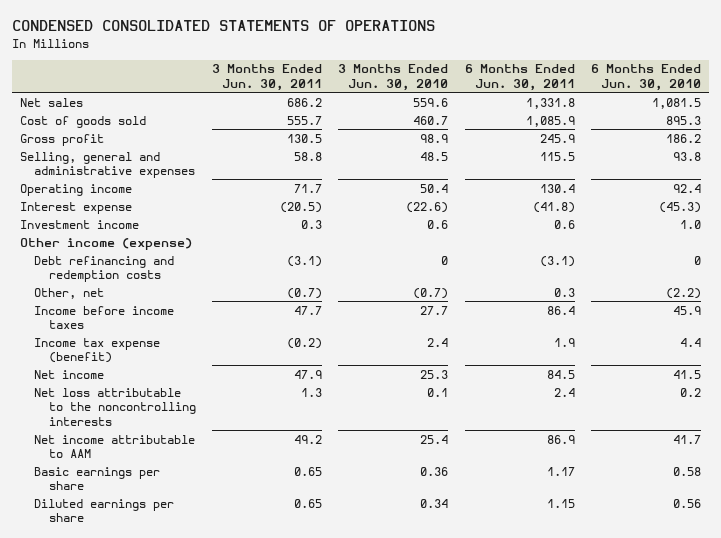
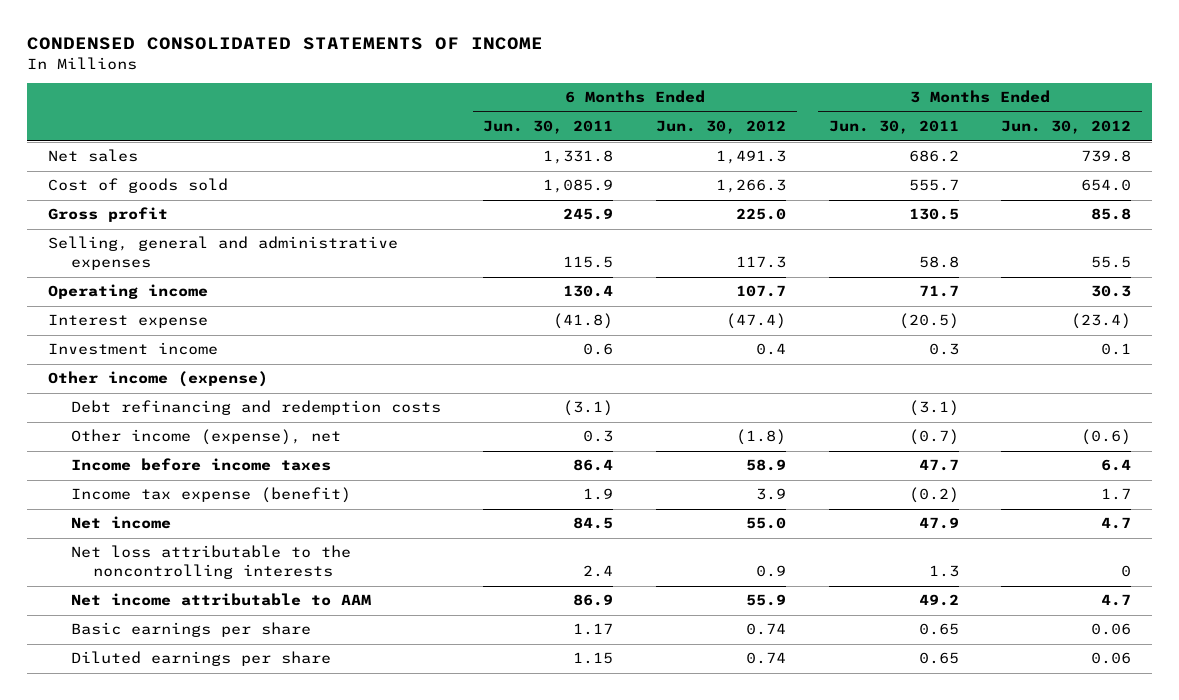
- CONDENSED CONSOLIDATED STATEMENTS OF OPERATIONS
+ CONDENSED CONSOLIDATED STATEMENTS OF INCOME
- | 3 Months Ended Jun. 30, 2011 | 3 Months Ended Jun. 30, 2010 | 6 Months Ended Jun. 30, 2011 | 6 Months Ended Jun. 30, 2010
+ | 6 Months Ended Jun. 30, 2011 | 6 Months Ended Jun. 30, 2012 | 3 Months Ended Jun. 30, 2011 | 3 Months Ended Jun. 30, 2012
- Other, net | (0.7) | (0.7) | 0.3 | (2.2)
+ Other income (expense), net | 0.3 | (1.8) | (0.7) | (0.6)

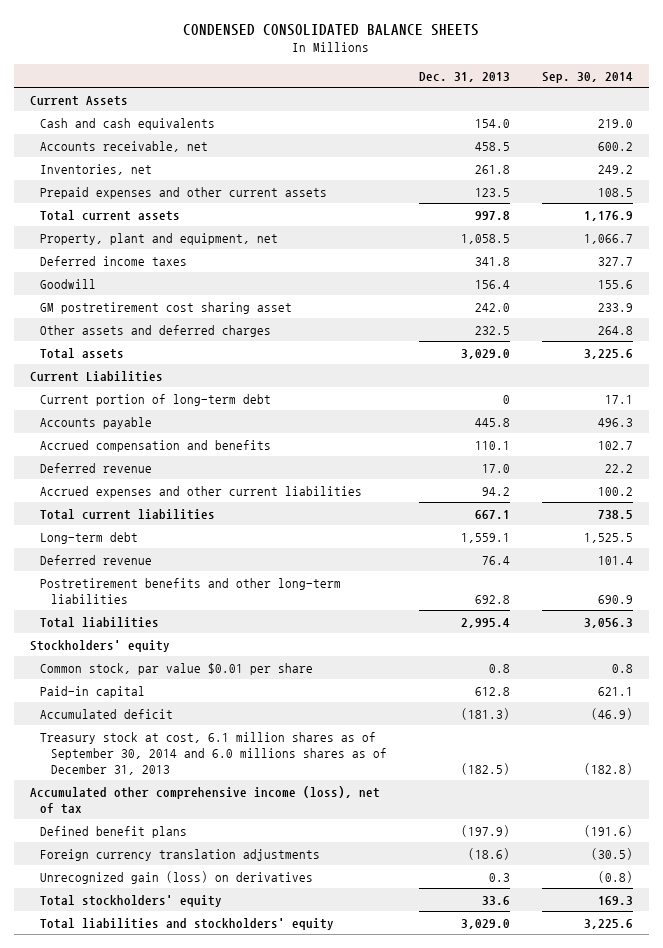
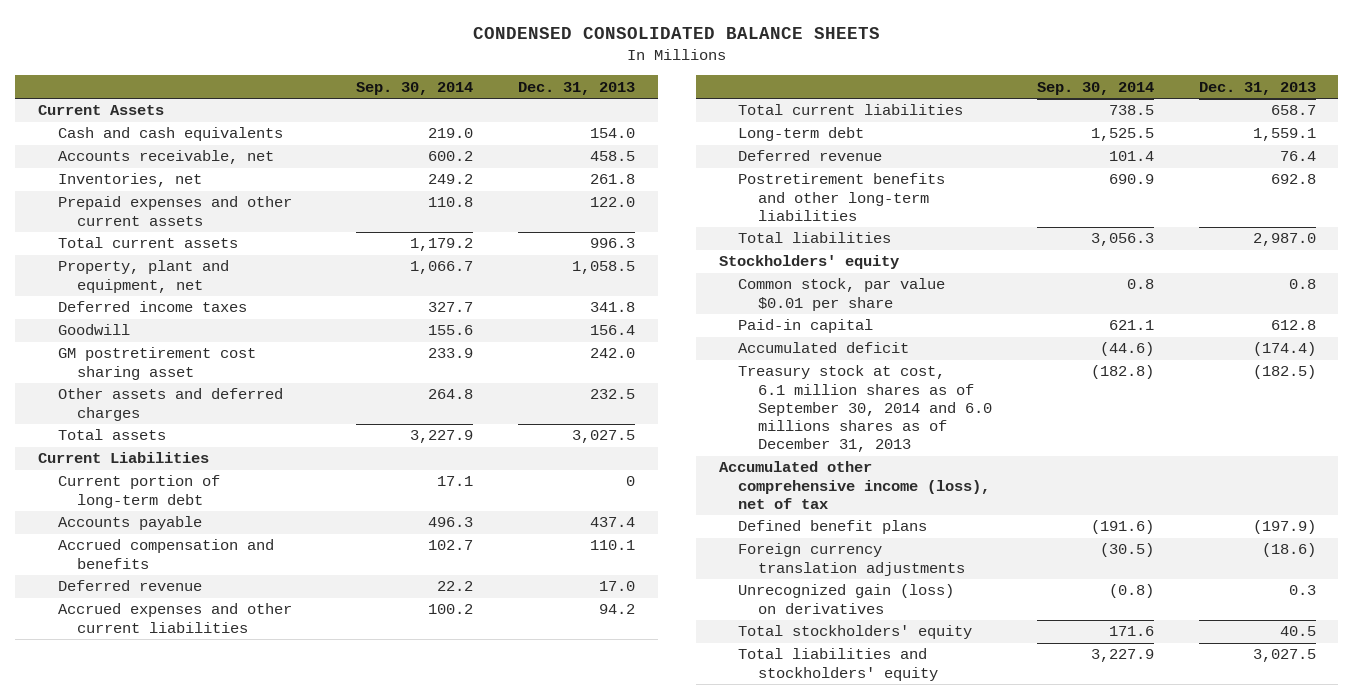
- | Dec. 31, 2013 | Sep. 30, 2014
+ | Sep. 30, 2014 | Dec. 31, 2013
- Prepaid expenses and other current assets | 123.5 | 108.5
- Total current assets | 997.8 | 1,176.9
+ Prepaid expenses and other current assets | 110.8 | 122.0
+ Total current assets | 1,179.2 | 996.3
- Total assets | 3,029.0 | 3,225.6
+ Total assets | 3,227.9 | 3,027.5
- Accounts payable | 445.8 | 496.3
+ Accounts payable | 496.3 | 437.4
- Total current liabilities | 667.1 | 738.5
+ Total current liabilities | 738.5 | 658.7
- Total liabilities | 2,995.4 | 3,056.3
+ Total liabilities | 3,056.3 | 2,987.0
- Accumulated deficit | (181.3) | (46.9)
+ Accumulated deficit | (44.6) | (174.4)
- Total stockholders' equity | 33.6 | 169.3
- Total liabilities and stockholders' equity | 3,029.0 | 3,225.6
+ Total stockholders' equity | 171.6 | 40.5
+ Total liabilities and stockholders' equity | 3,227.9 | 3,027.5

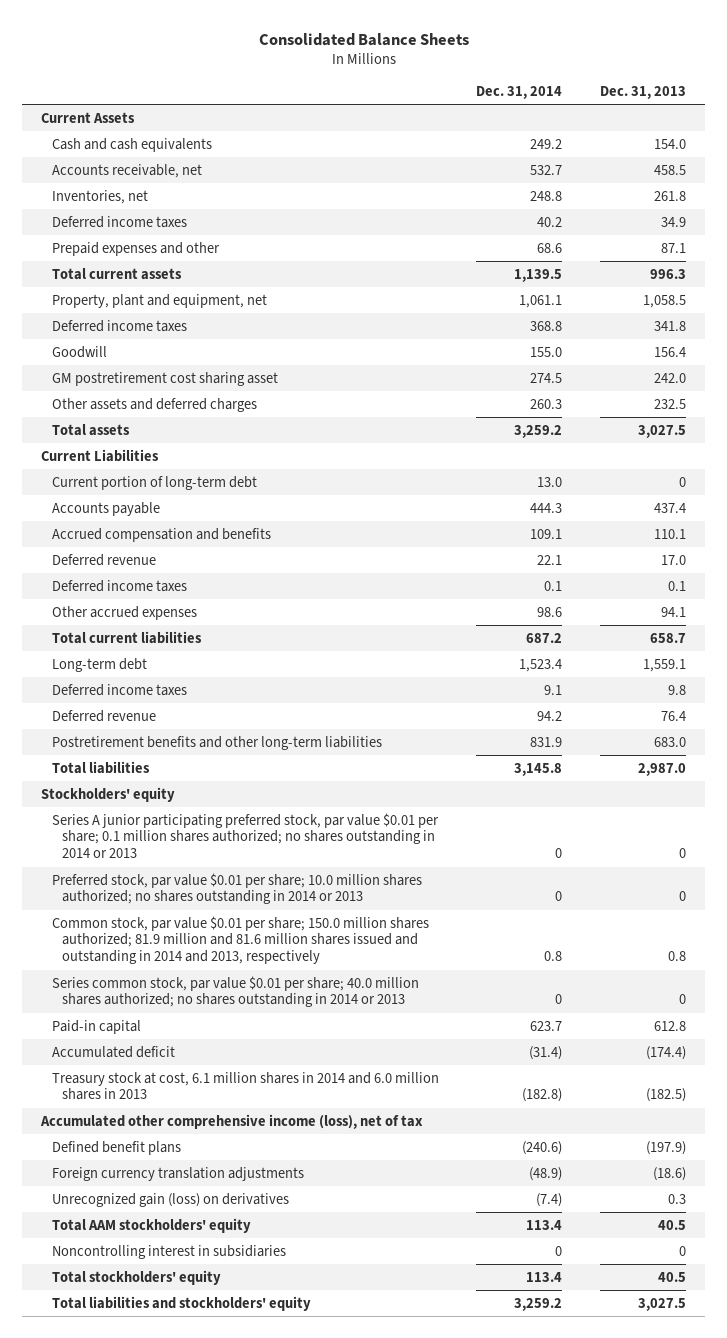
- CONDENSED CONSOLIDATED BALANCE SHEETS
+ Consolidated Balance Sheets
- | Sep. 30, 2014 | Dec. 31, 2013
+ | Dec. 31, 2014 | Dec. 31, 2013
- Prepaid expenses and other current assets | 110.8 | 122.0
+ Deferred income taxes | 40.2 | 34.9
+ Prepaid expenses and other | 68.6 | 87.1
- Accrued expenses and other current liabilities | 100.2 | 94.2
+ Deferred income taxes | 0.1 | 0.1
+ Other accrued expenses | 98.6 | 94.1
+ Deferred income taxes | 9.1 | 9.8
- Postretirement benefits and other long-term liabilities | 690.9 | 692.8
+ Postretirement benefits and other long-term liabilities | 831.9 | 683.0
- Common stock, par value $0.01 per share | 0.8 | 0.8
+ Series A junior participating preferred stock, par value $0.01 per share; 0.1 million shares authorized; no shares outstanding in 2014 or 2013 | 0 | 0
+ Preferred stock, par value $0.01 per share; 10.0 million shares authorized; no shares outstanding in 2014 or 2013 | 0 | 0
+ Common stock, par value $0.01 per share; 150.0 million shares authorized; 81.9 million and 81.6 million shares issued and outstanding in 2014 and 2013, respectively | 0.8 | 0.8
+ Series common stock, par value $0.01 per share; 40.0 million shares authorized; no shares outstanding in 2014 or 2013 | 0 | 0
- Treasury stock at cost, 6.1 million shares as of September 30, 2014 and 6.0 millions shares as of December 31, 2013 | (182.8) | (182.5)
+ Treasury stock at cost, 6.1 million shares in 2014 and 6.0 million shares in 2013 | (182.8) | (182.5)
+ Total AAM stockholders' equity | 113.4 | 40.5
+ Noncontrolling interest in subsidiaries | 0 | 0

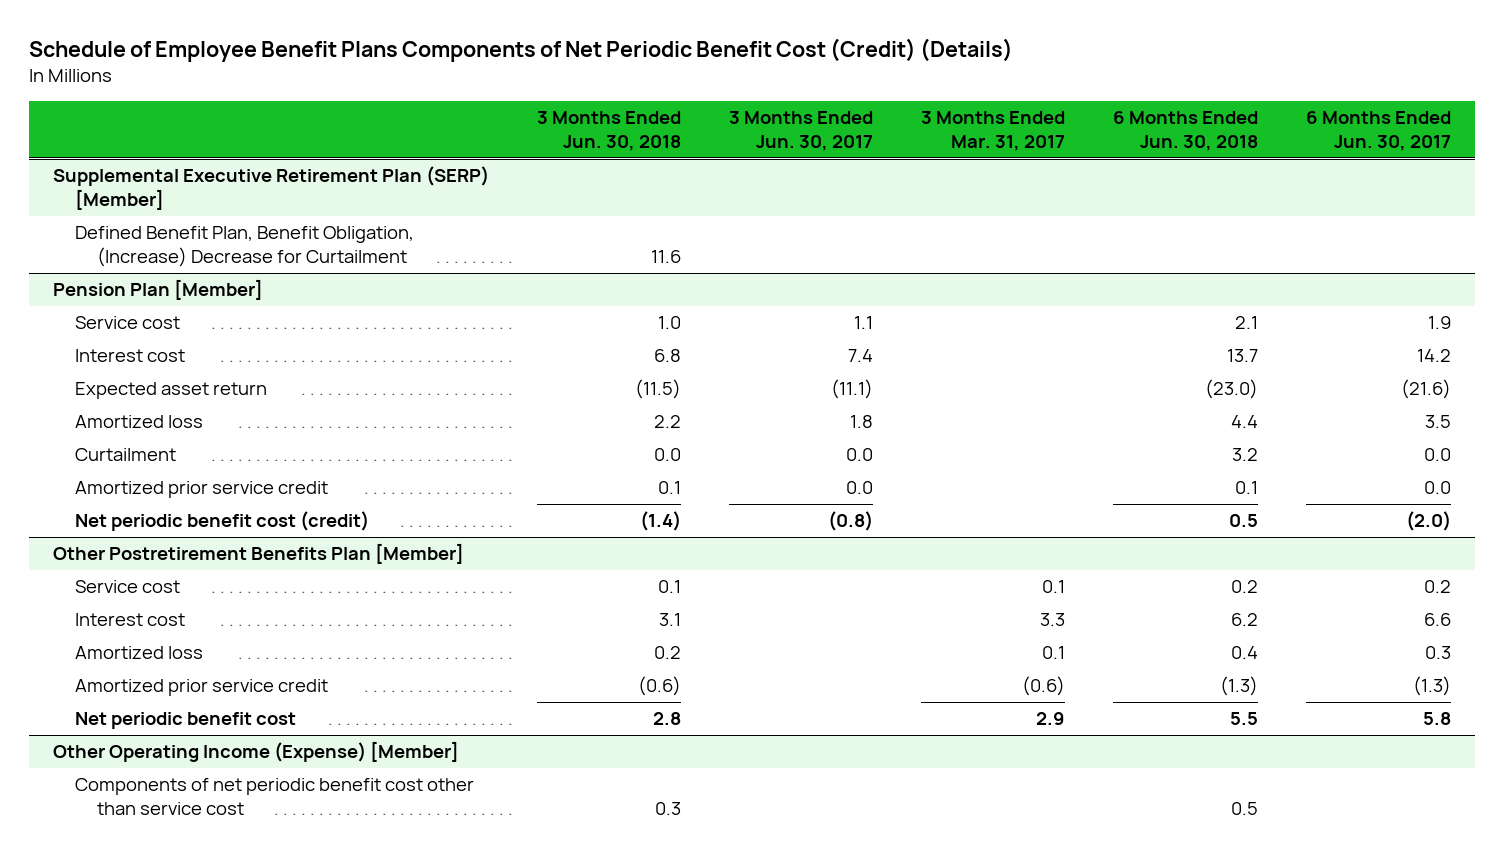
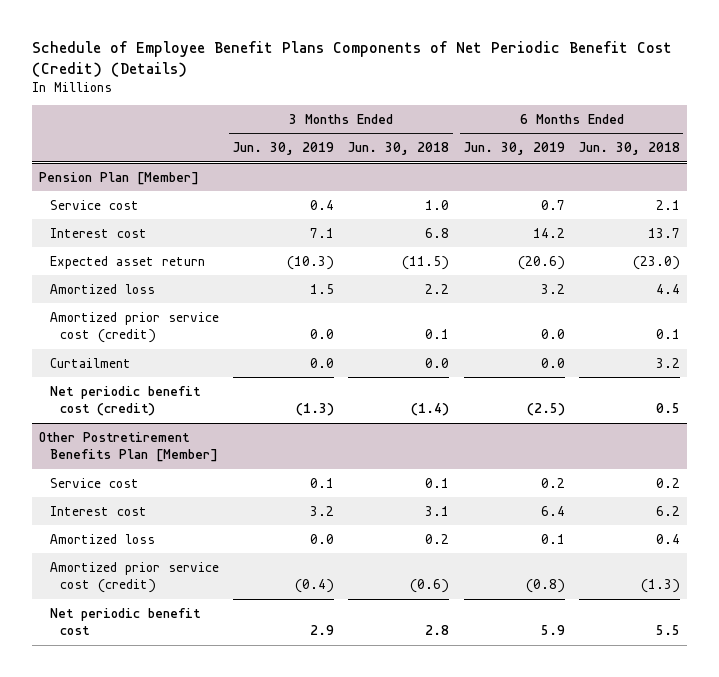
- | 3 Months Ended Jun. 30, 2018 | 3 Months Ended Jun. 30, 2017 | 3 Months Ended Mar. 31, 2017 | 6 Months Ended Jun. 30, 2018 | 6 Months Ended Jun. 30, 2017
+ | 3 Months Ended Jun. 30, 2019 | 3 Months Ended Jun. 30, 2018 | 6 Months Ended Jun. 30, 2019 | 6 Months Ended Jun. 30, 2018
- Supplemental Executive Retirement Plan (SERP) [Member]
- Defined Benefit Plan, Benefit Obligation, (Increase) Decrease for Curtailment | 11.6 | | | |
@ Pension Plan [Member]
+ Amortized prior service cost (credit) | 0.0 | 0.1 | 0.0 | 0.1
- Amortized prior service credit | 0.1 | 0.0 | | 0.1 | 0.0
@ Other Postretirement Benefits Plan [Member]
- Amortized prior service credit | (0.6) | | (0.6) | (1.3) | (1.3)
+ Amortized prior service cost (credit) | (0.4) | (0.6) | (0.8) | (1.3)
- Other Operating Income (Expense) [Member]
- Components of net periodic benefit cost other than service cost | 0.3 | | | 0.5 |

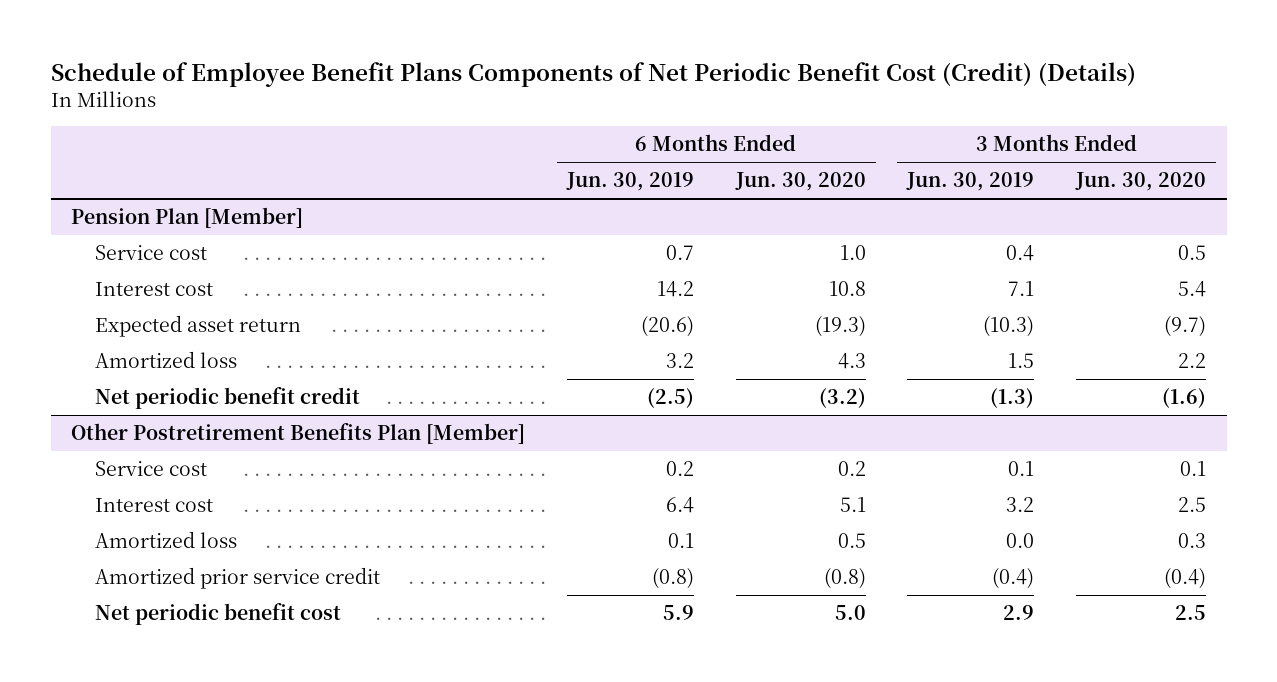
- | 3 Months Ended Jun. 30, 2019 | 3 Months Ended Jun. 30, 2018 | 6 Months Ended Jun. 30, 2019 | 6 Months Ended Jun. 30, 2018
+ | 6 Months Ended Jun. 30, 2019 | 6 Months Ended Jun. 30, 2020 | 3 Months Ended Jun. 30, 2019 | 3 Months Ended Jun. 30, 2020
@ Pension Plan [Member]
- Amortized prior service cost (credit) | 0.0 | 0.1 | 0.0 | 0.1
- Curtailment | 0.0 | 0.0 | 0.0 | 3.2
- Net periodic benefit cost (credit) | (1.3) | (1.4) | (2.5) | 0.5
+ Net periodic benefit credit | (2.5) | (3.2) | (1.3) | (1.6)
@ Other Postretirement Benefits Plan [Member]
- Amortized prior service cost (credit) | (0.4) | (0.6) | (0.8) | (1.3)
+ Amortized prior service credit | (0.8) | (0.8) | (0.4) | (0.4)

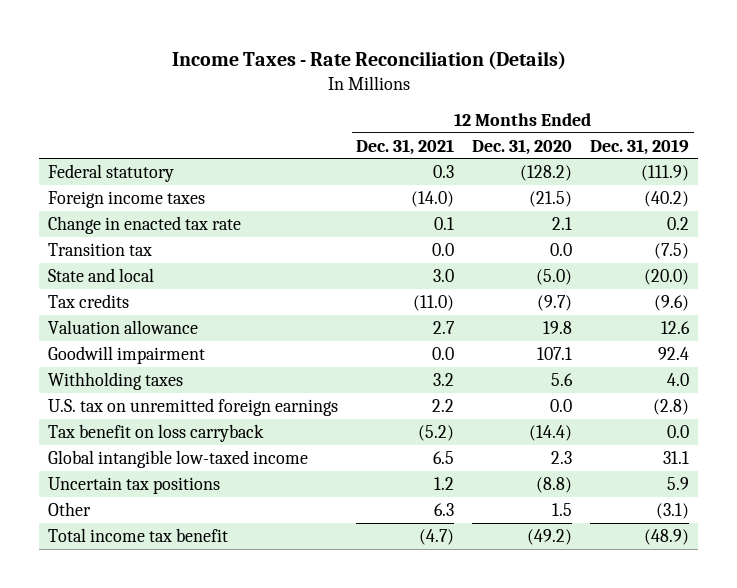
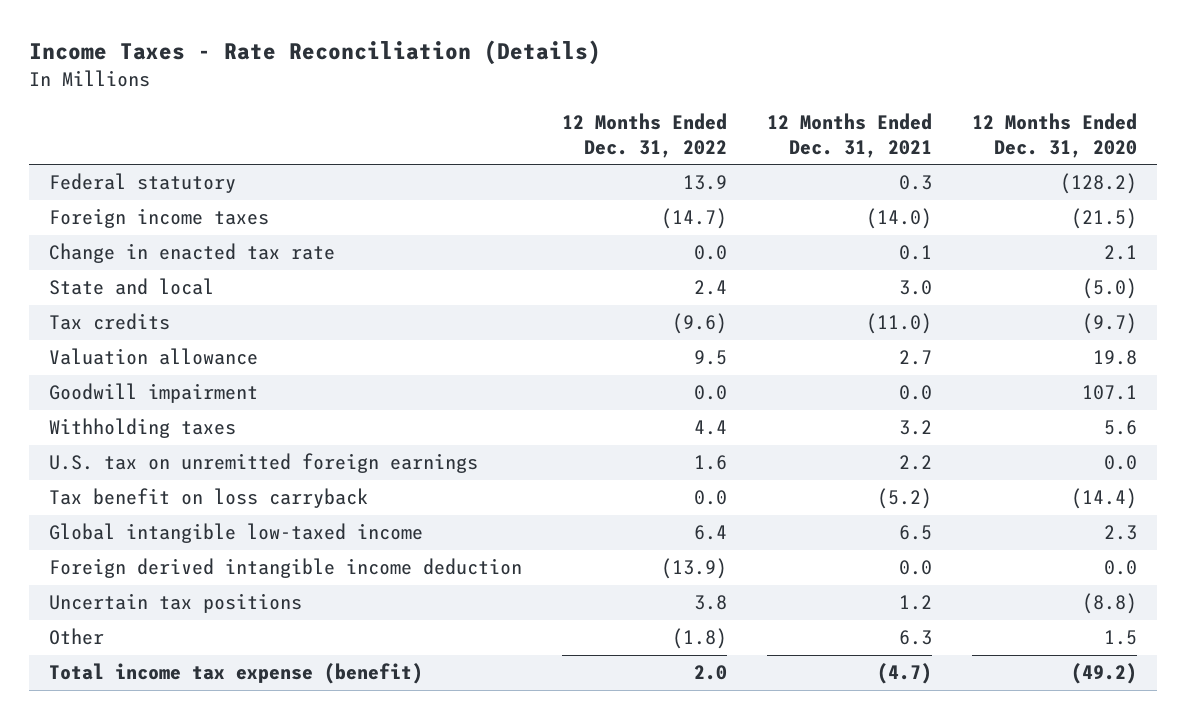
- | 12 Months Ended Dec. 31, 2021 | 12 Months Ended Dec. 31, 2020 | 12 Months Ended Dec. 31, 2019
+ | 12 Months Ended Dec. 31, 2022 | 12 Months Ended Dec. 31, 2021 | 12 Months Ended Dec. 31, 2020
- Transition tax | 0.0 | 0.0 | (7.5)
+ Foreign derived intangible income deduction | (13.9) | 0.0 | 0.0
- Total income tax benefit | (4.7) | (49.2) | (48.9)
+ Total income tax expense (benefit) | 2.0 | (4.7) | (49.2)

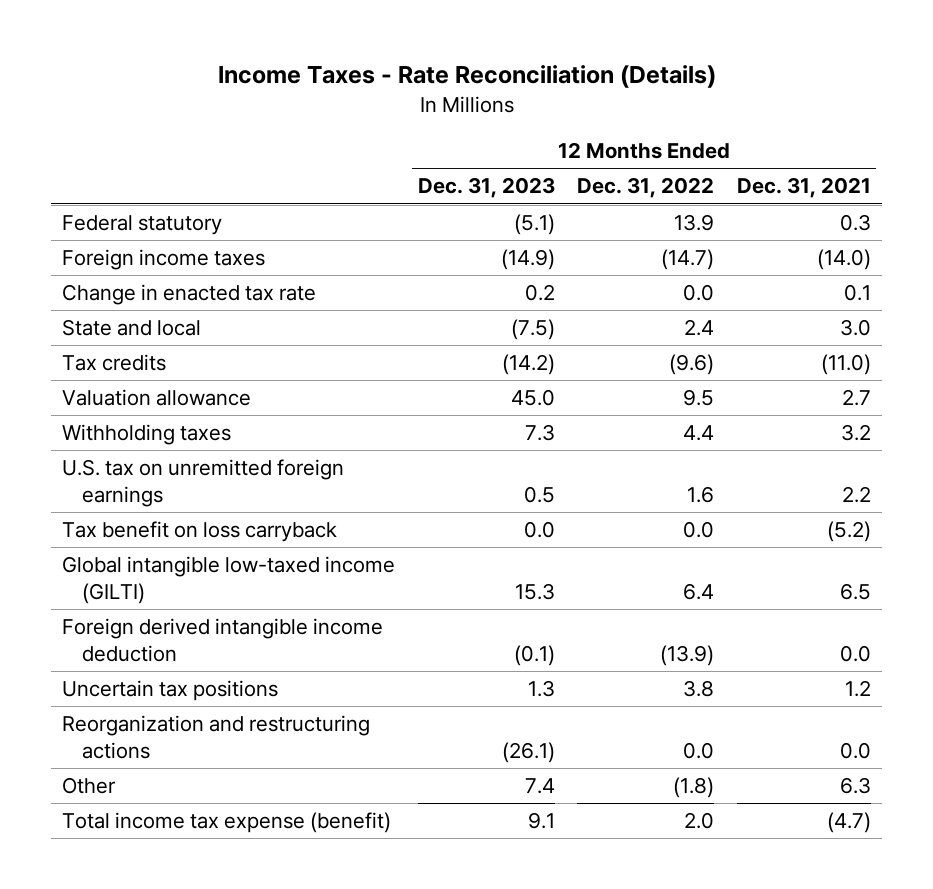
- | 12 Months Ended Dec. 31, 2022 | 12 Months Ended Dec. 31, 2021 | 12 Months Ended Dec. 31, 2020
+ | 12 Months Ended Dec. 31, 2023 | 12 Months Ended Dec. 31, 2022 | 12 Months Ended Dec. 31, 2021
- Goodwill impairment | 0.0 | 0.0 | 107.1
- Global intangible low-taxed income | 6.4 | 6.5 | 2.3
+ Global intangible low-taxed income (GILTI) | 15.3 | 6.4 | 6.5
+ Reorganization and restructuring actions | (26.1) | 0.0 | 0.0

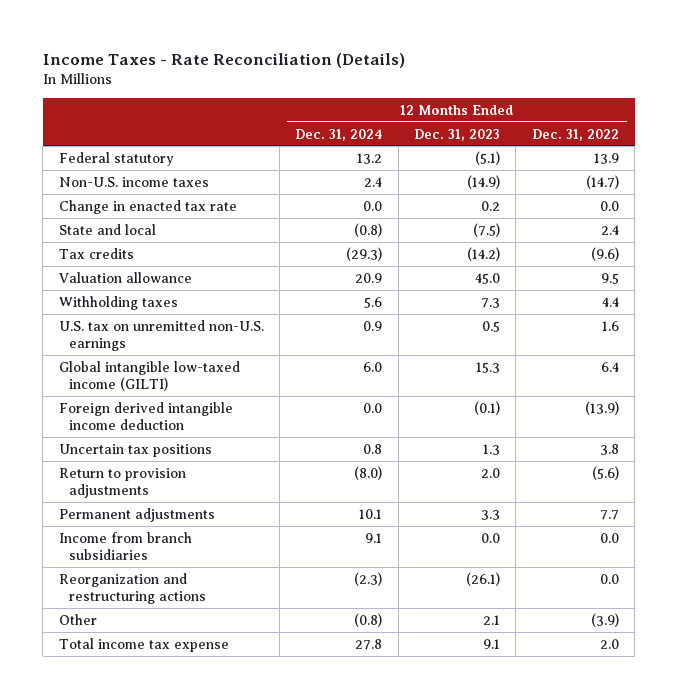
- | 12 Months Ended Dec. 31, 2023 | 12 Months Ended Dec. 31, 2022 | 12 Months Ended Dec. 31, 2021
+ | 12 Months Ended Dec. 31, 2024 | 12 Months Ended Dec. 31, 2023 | 12 Months Ended Dec. 31, 2022
- Foreign income taxes | (14.9) | (14.7) | (14.0)
+ Non-U.S. income taxes | 2.4 | (14.9) | (14.7)
- U.S. tax on unremitted foreign earnings | 0.5 | 1.6 | 2.2
- Tax benefit on loss carryback | 0.0 | 0.0 | (5.2)
+ U.S. tax on unremitted non-U.S. earnings | 0.9 | 0.5 | 1.6
+ Return to provision adjustments | (8.0) | 2.0 | (5.6)
+ Permanent adjustments | 10.1 | 3.3 | 7.7
+ Income from branch subsidiaries | 9.1 | 0.0 | 0.0
- Other | 7.4 | (1.8) | 6.3
- Total income tax expense (benefit) | 9.1 | 2.0 | (4.7)
+ Other | (0.8) | 2.1 | (3.9)
+ Total income tax expense | 27.8 | 9.1 | 2.0

